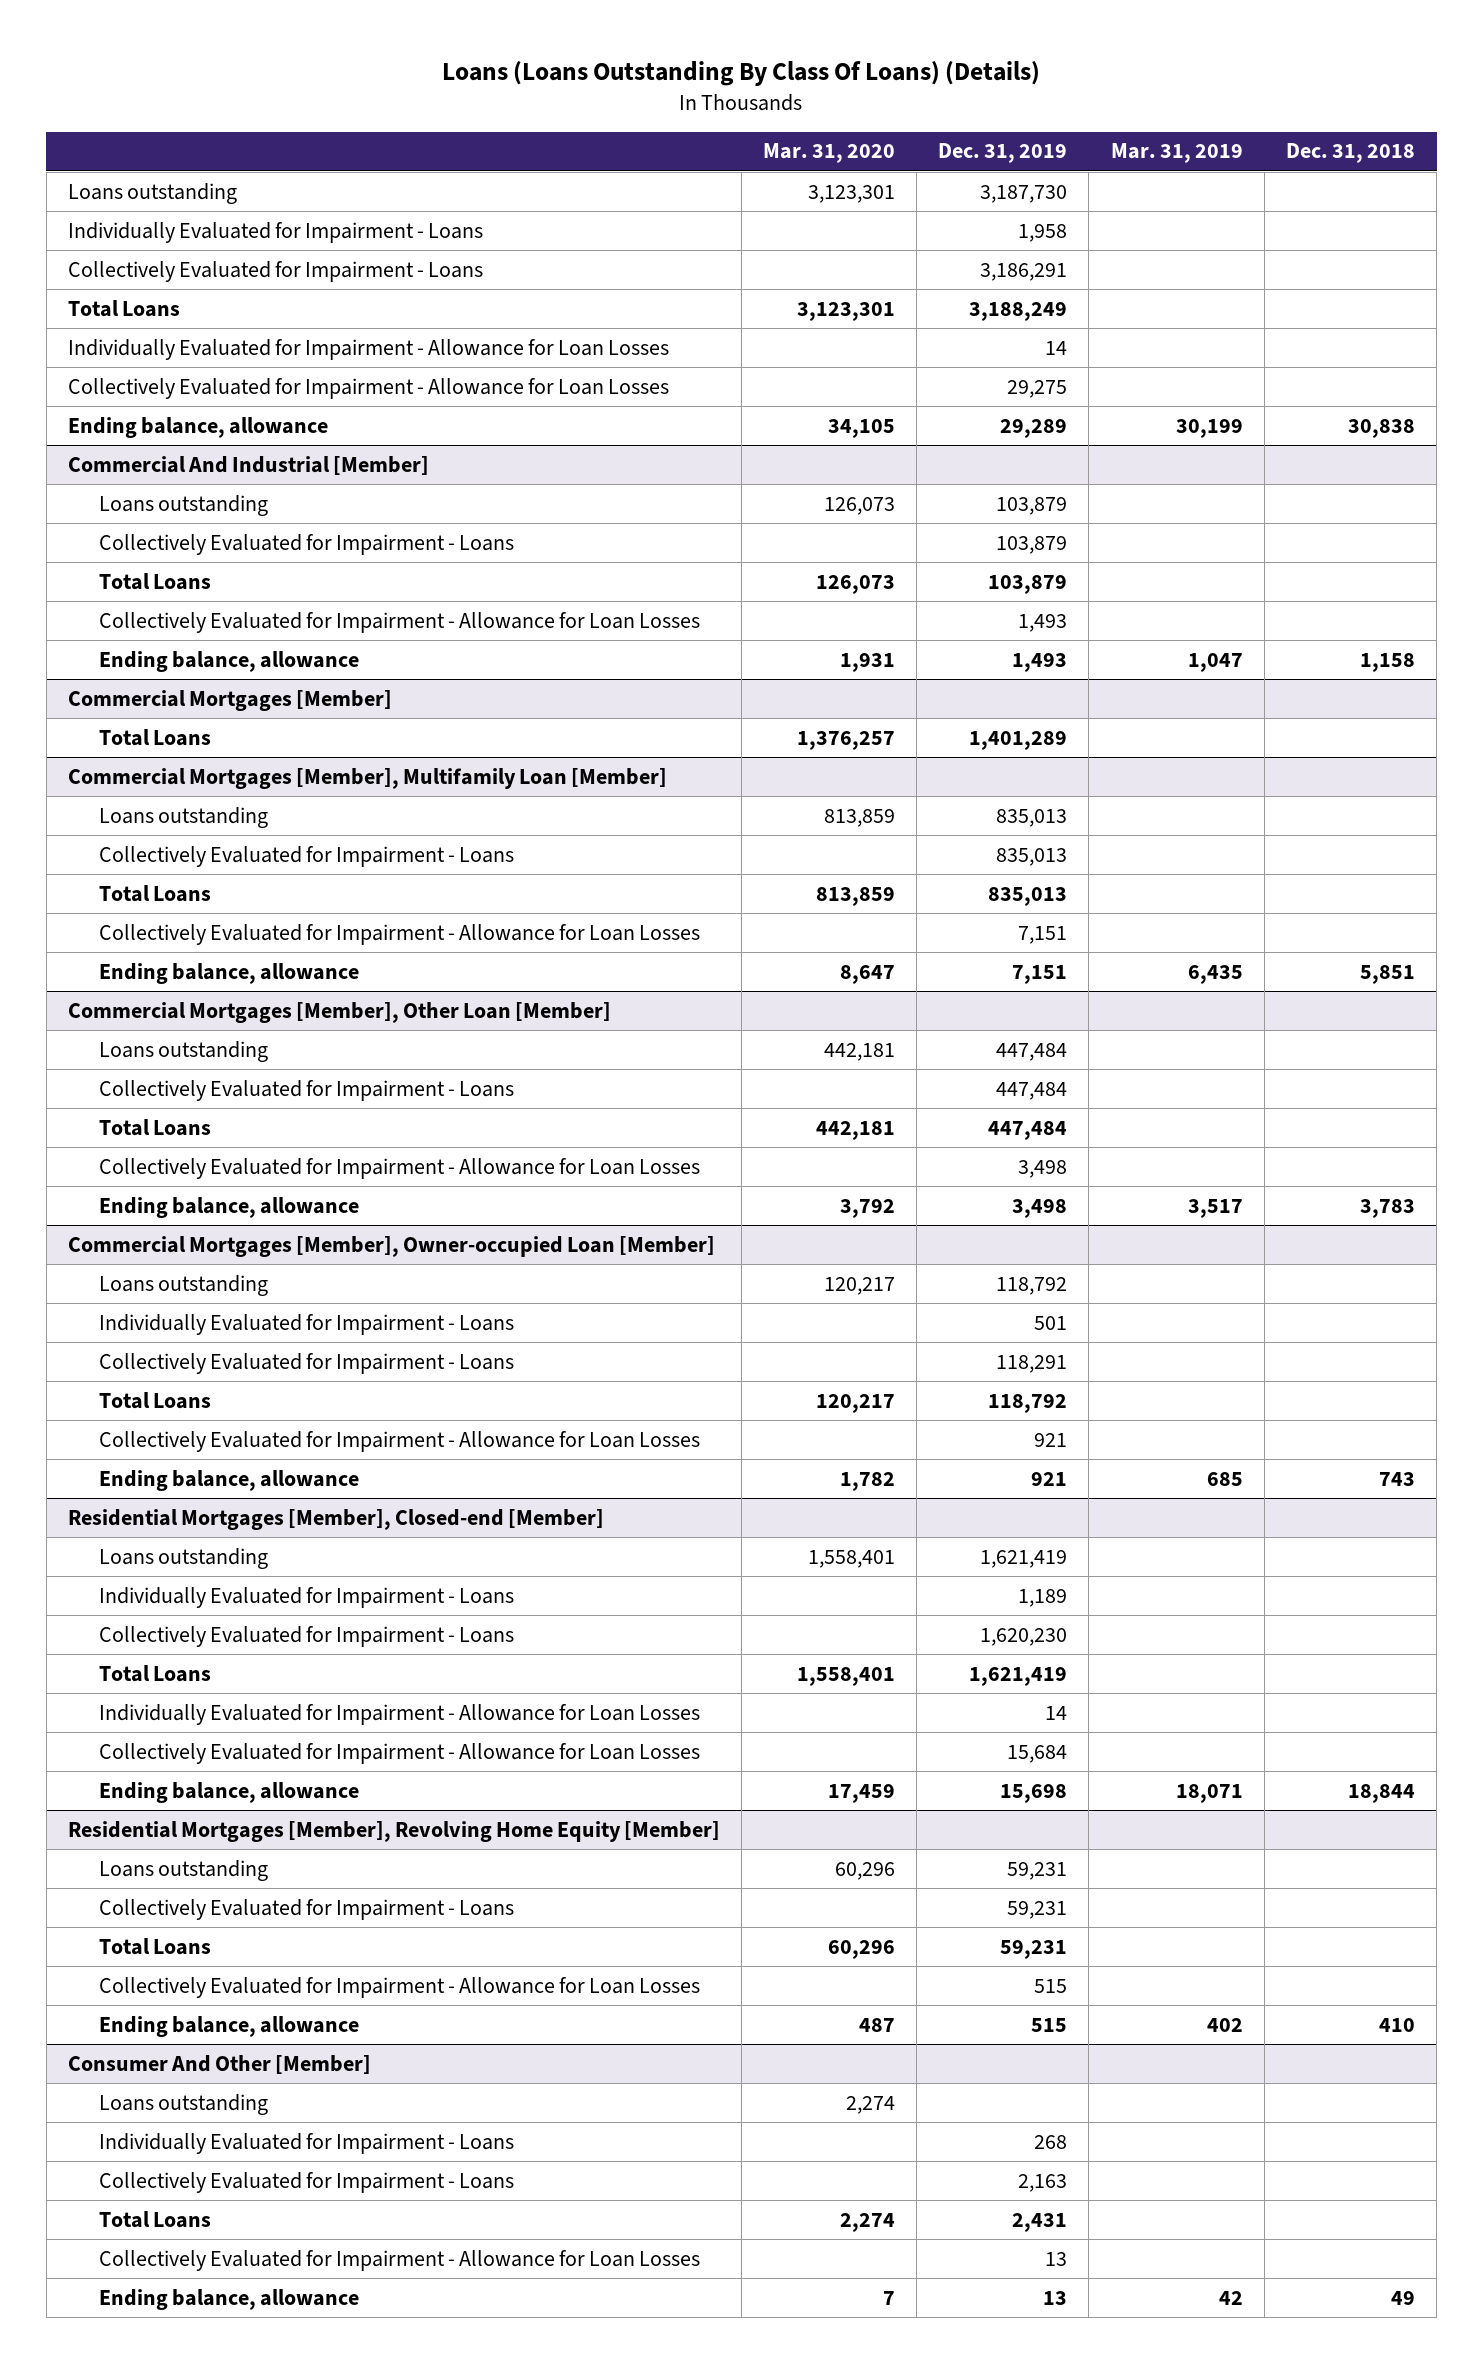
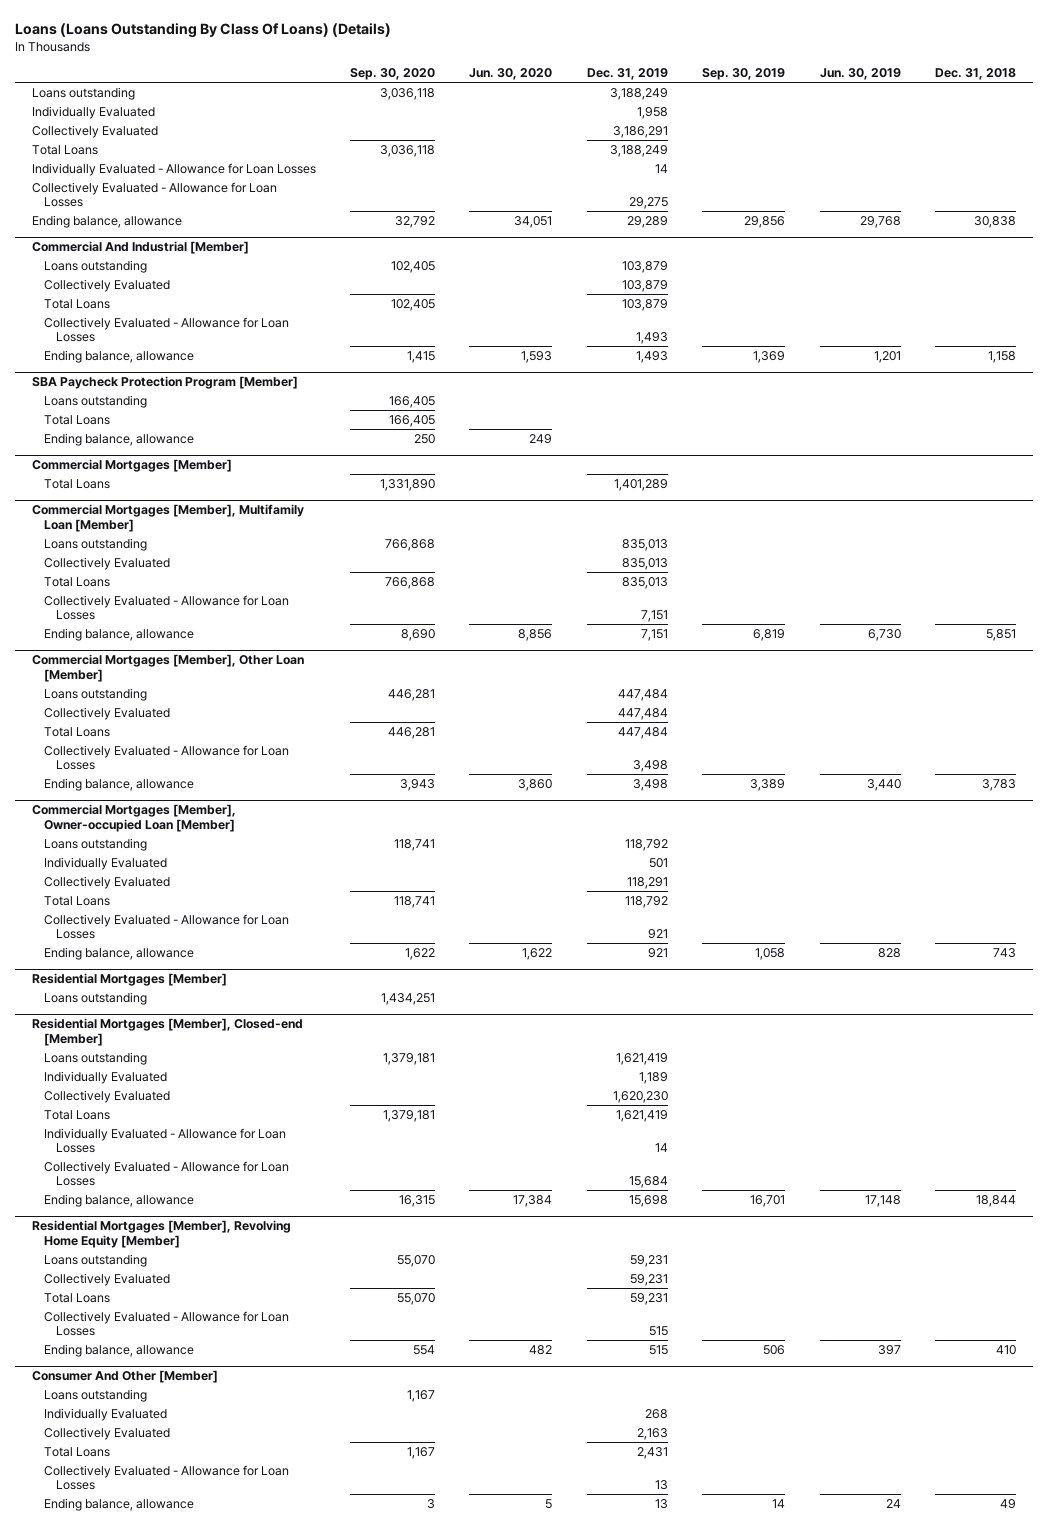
- | Mar. 31, 2020 | Dec. 31, 2019 | Mar. 31, 2019 | Dec. 31, 2018
+ | Sep. 30, 2020 | Jun. 30, 2020 | Dec. 31, 2019 | Sep. 30, 2019 | Jun. 30, 2019 | Dec. 31, 2018
- Loans outstanding | 3,123,301 | 3,187,730 | |
- Individually Evaluated for Impairment - Loans | | 1,958 | |
- Collectively Evaluated for Impairment - Loans | | 3,186,291 | |
+ Loans outstanding | 3,036,118 | | 3,188,249 | | |
+ Individually Evaluated | | | 1,958 | | |
+ Collectively Evaluated | | | 3,186,291 | | |
- Individually Evaluated for Impairment - Allowance for Loan Losses | | 14 | |
- Collectively Evaluated for Impairment - Allowance for Loan Losses | | 29,275 | |
+ Individually Evaluated - Allowance for Loan Losses | | | 14 | | |
+ Collectively Evaluated - Allowance for Loan Losses | | | 29,275 | | |
@ Commercial And Industrial [Member]
- Collectively Evaluated for Impairment - Loans | | 103,879 | |
+ Collectively Evaluated | | | 103,879 | | |
- Collectively Evaluated for Impairment - Allowance for Loan Losses | | 1,493 | |
+ Collectively Evaluated - Allowance for Loan Losses | | | 1,493 | | |
+ SBA Paycheck Protection Program [Member]
+ Loans outstanding | 166,405 | | | | |
+ Total Loans | 166,405 | | | | |
+ Ending balance, allowance | 250 | 249 | | | |
@ Commercial Mortgages [Member], Multifamily Loan [Member]
- Collectively Evaluated for Impairment - Loans | | 835,013 | |
+ Collectively Evaluated | | | 835,013 | | |
- Collectively Evaluated for Impairment - Allowance for Loan Losses | | 7,151 | |
+ Collectively Evaluated - Allowance for Loan Losses | | | 7,151 | | |
@ Commercial Mortgages [Member], Other Loan [Member]
- Collectively Evaluated for Impairment - Loans | | 447,484 | |
+ Collectively Evaluated | | | 447,484 | | |
- Collectively Evaluated for Impairment - Allowance for Loan Losses | | 3,498 | |
+ Collectively Evaluated - Allowance for Loan Losses | | | 3,498 | | |
@ Commercial Mortgages [Member], Owner-occupied Loan [Member]
- Individually Evaluated for Impairment - Loans | | 501 | |
- Collectively Evaluated for Impairment - Loans | | 118,291 | |
+ Individually Evaluated | | | 501 | | |
+ Collectively Evaluated | | | 118,291 | | |
- Collectively Evaluated for Impairment - Allowance for Loan Losses | | 921 | |
+ Collectively Evaluated - Allowance for Loan Losses | | | 921 | | |
+ Residential Mortgages [Member]
+ Loans outstanding | 1,434,251 | | | | |
@ Residential Mortgages [Member], Closed-end [Member]
- Individually Evaluated for Impairment - Loans | | 1,189 | |
- Collectively Evaluated for Impairment - Loans | | 1,620,230 | |
+ Individually Evaluated | | | 1,189 | | |
+ Collectively Evaluated | | | 1,620,230 | | |
- Individually Evaluated for Impairment - Allowance for Loan Losses | | 14 | |
- Collectively Evaluated for Impairment - Allowance for Loan Losses | | 15,684 | |
+ Individually Evaluated - Allowance for Loan Losses | | | 14 | | |
+ Collectively Evaluated - Allowance for Loan Losses | | | 15,684 | | |
@ Residential Mortgages [Member], Revolving Home Equity [Member]
- Collectively Evaluated for Impairment - Loans | | 59,231 | |
+ Collectively Evaluated | | | 59,231 | | |
- Collectively Evaluated for Impairment - Allowance for Loan Losses | | 515 | |
+ Collectively Evaluated - Allowance for Loan Losses | | | 515 | | |
@ Consumer And Other [Member]
- Individually Evaluated for Impairment - Loans | | 268 | |
- Collectively Evaluated for Impairment - Loans | | 2,163 | |
+ Individually Evaluated | | | 268 | | |
+ Collectively Evaluated | | | 2,163 | | |
- Collectively Evaluated for Impairment - Allowance for Loan Losses | | 13 | |
+ Collectively Evaluated - Allowance for Loan Losses | | | 13 | | |

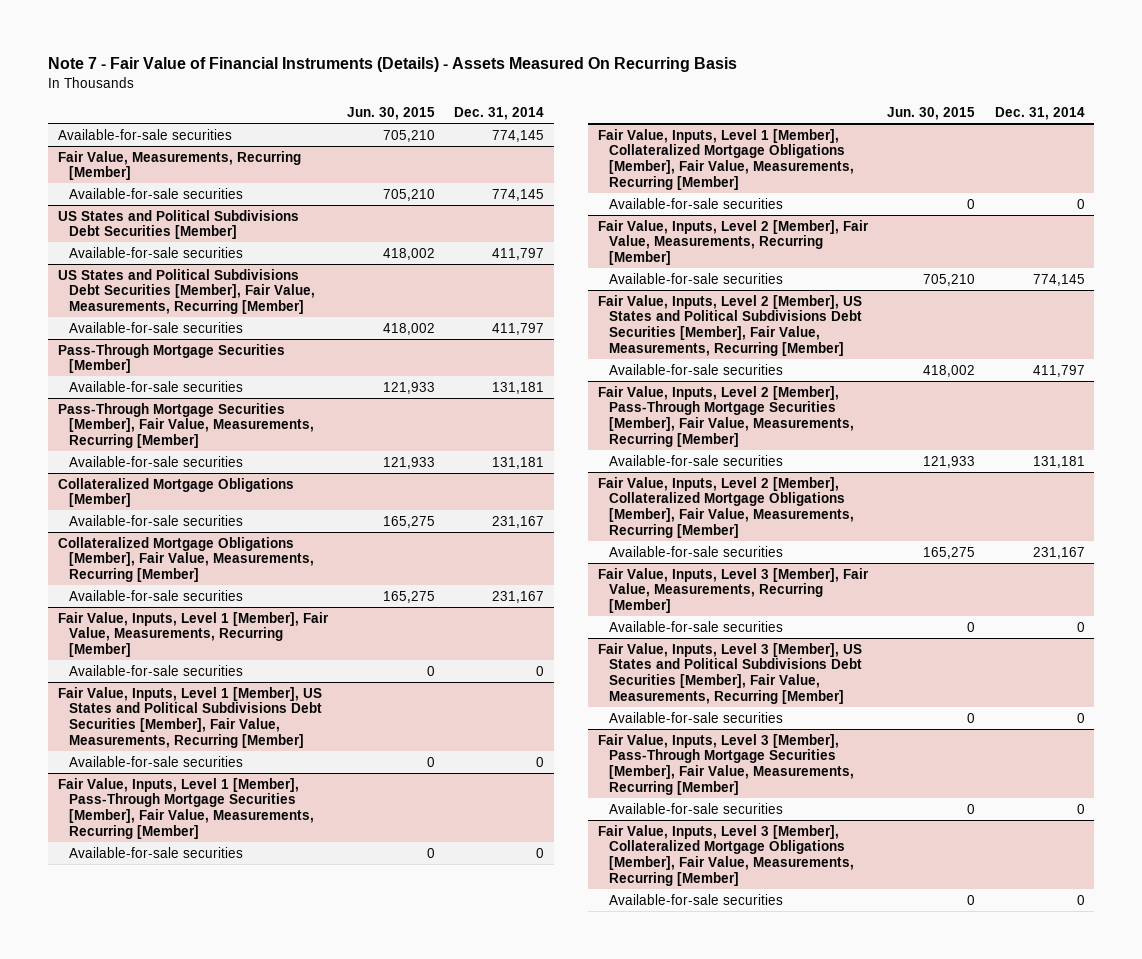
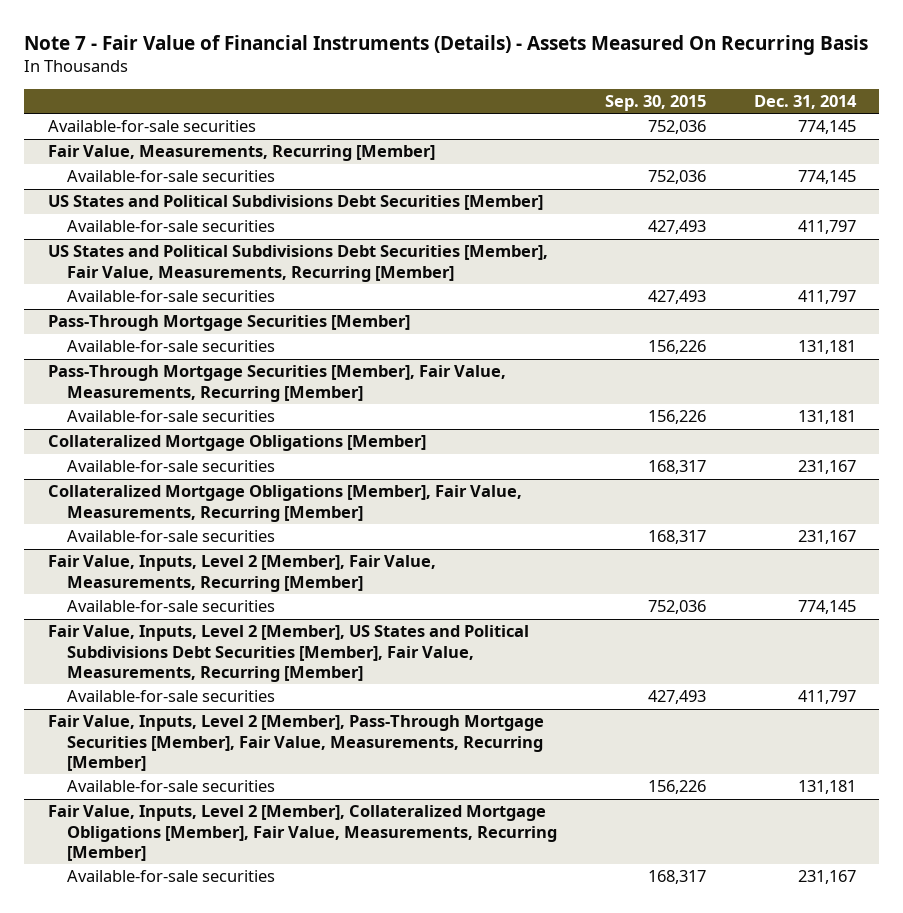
- | Jun. 30, 2015 | Dec. 31, 2014
+ | Sep. 30, 2015 | Dec. 31, 2014
- Fair Value, Inputs, Level 1 [Member], Fair Value, Measurements, Recurring [Member]
- Available-for-sale securities | 0 | 0
- Fair Value, Inputs, Level 1 [Member], US States and Political Subdivisions Debt Securities [Member], Fair Value, Measurements, Recurring [Member]
- Available-for-sale securities | 0 | 0
- Fair Value, Inputs, Level 1 [Member], Pass-Through Mortgage Securities [Member], Fair Value, Measurements, Recurring [Member]
- Available-for-sale securities | 0 | 0
- Fair Value, Inputs, Level 1 [Member], Collateralized Mortgage Obligations [Member], Fair Value, Measurements, Recurring [Member]
- Available-for-sale securities | 0 | 0
- Fair Value, Inputs, Level 3 [Member], Fair Value, Measurements, Recurring [Member]
- Available-for-sale securities | 0 | 0
- Fair Value, Inputs, Level 3 [Member], US States and Political Subdivisions Debt Securities [Member], Fair Value, Measurements, Recurring [Member]
- Available-for-sale securities | 0 | 0
- Fair Value, Inputs, Level 3 [Member], Pass-Through Mortgage Securities [Member], Fair Value, Measurements, Recurring [Member]
- Available-for-sale securities | 0 | 0
- Fair Value, Inputs, Level 3 [Member], Collateralized Mortgage Obligations [Member], Fair Value, Measurements, Recurring [Member]
- Available-for-sale securities | 0 | 0

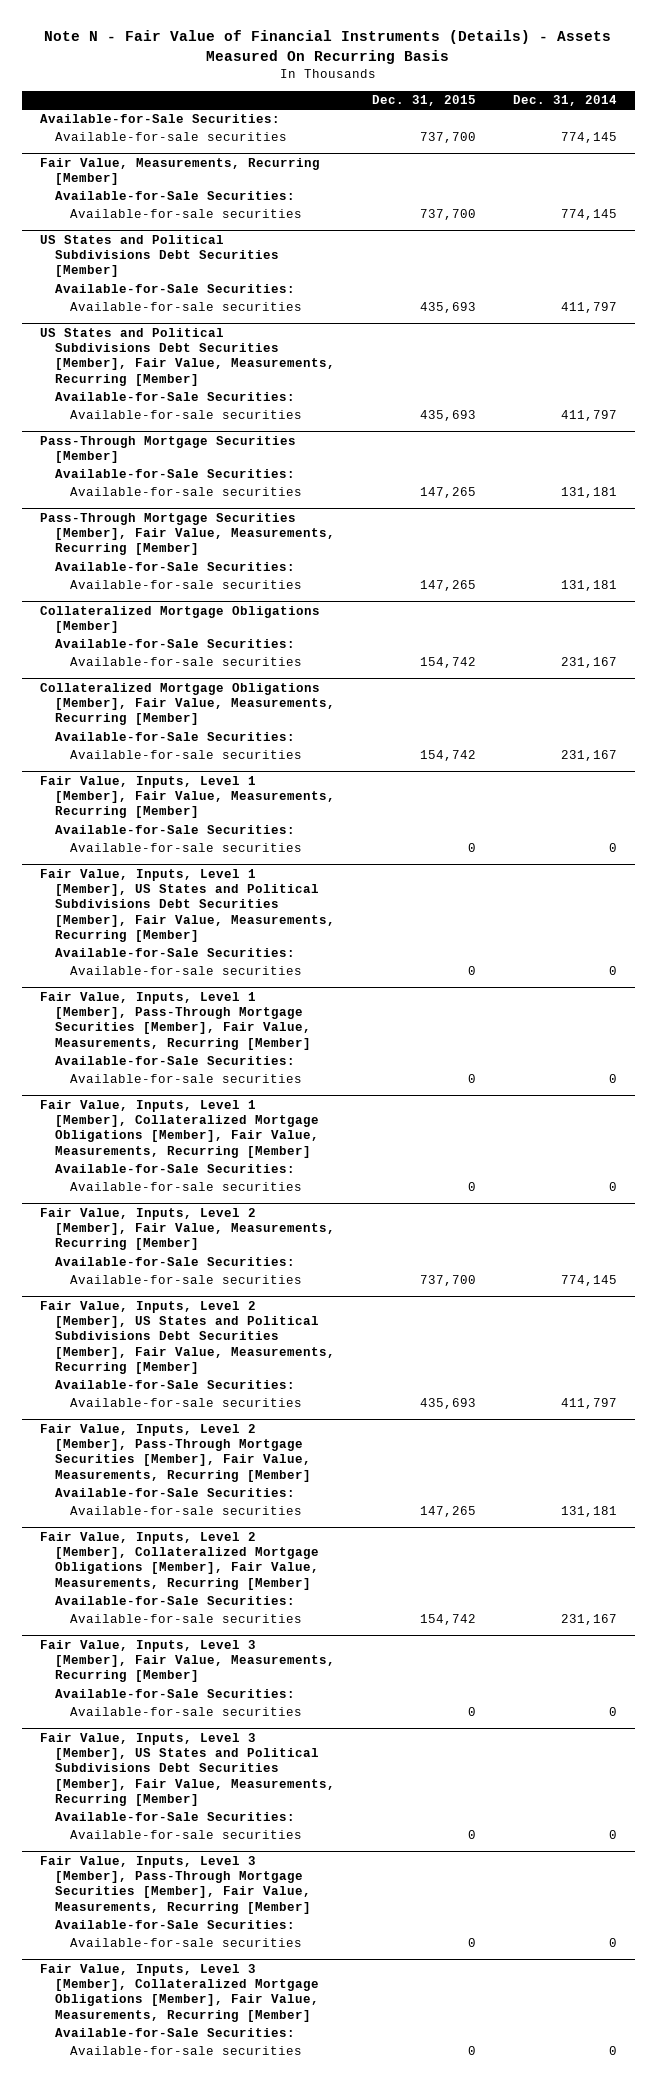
- Note 7 - Fair Value of Financial Instruments (Details) - Assets Measured On Recurring Basis
+ Note N - Fair Value of Financial Instruments (Details) - Assets Measured On Recurring Basis
- | Sep. 30, 2015 | Dec. 31, 2014
+ | Dec. 31, 2015 | Dec. 31, 2014
+ Available-for-Sale Securities:
@ Fair Value, Measurements, Recurring [Member]
+ Available-for-Sale Securities:
@ US States and Political Subdivisions Debt Securities [Member]
+ Available-for-Sale Securities:
@ US States and Political Subdivisions Debt Securities [Member], Fair Value, Measurements, Recurring [Member]
+ Available-for-Sale Securities:
@ Pass-Through Mortgage Securities [Member]
+ Available-for-Sale Securities:
@ Pass-Through Mortgage Securities [Member], Fair Value, Measurements, Recurring [Member]
+ Available-for-Sale Securities:
@ Collateralized Mortgage Obligations [Member]
+ Available-for-Sale Securities:
@ Collateralized Mortgage Obligations [Member], Fair Value, Measurements, Recurring [Member]
+ Available-for-Sale Securities:
+ Fair Value, Inputs, Level 1 [Member], Fair Value, Measurements, Recurring [Member]
+ Available-for-Sale Securities:
+ Available-for-sale securities | 0 | 0
+ Fair Value, Inputs, Level 1 [Member], US States and Political Subdivisions Debt Securities [Member], Fair Value, Measurements, Recurring [Member]
+ Available-for-Sale Securities:
+ Available-for-sale securities | 0 | 0
+ Fair Value, Inputs, Level 1 [Member], Pass-Through Mortgage Securities [Member], Fair Value, Measurements, Recurring [Member]
+ Available-for-Sale Securities:
+ Available-for-sale securities | 0 | 0
+ Fair Value, Inputs, Level 1 [Member], Collateralized Mortgage Obligations [Member], Fair Value, Measurements, Recurring [Member]
+ Available-for-Sale Securities:
+ Available-for-sale securities | 0 | 0
@ Fair Value, Inputs, Level 2 [Member], Fair Value, Measurements, Recurring [Member]
+ Available-for-Sale Securities:
@ Fair Value, Inputs, Level 2 [Member], US States and Political Subdivisions Debt Securities [Member], Fair Value, Measurements, Recurring [Member]
+ Available-for-Sale Securities:
@ Fair Value, Inputs, Level 2 [Member], Pass-Through Mortgage Securities [Member], Fair Value, Measurements, Recurring [Member]
+ Available-for-Sale Securities:
@ Fair Value, Inputs, Level 2 [Member], Collateralized Mortgage Obligations [Member], Fair Value, Measurements, Recurring [Member]
+ Available-for-Sale Securities:
+ Fair Value, Inputs, Level 3 [Member], Fair Value, Measurements, Recurring [Member]
+ Available-for-Sale Securities:
+ Available-for-sale securities | 0 | 0
+ Fair Value, Inputs, Level 3 [Member], US States and Political Subdivisions Debt Securities [Member], Fair Value, Measurements, Recurring [Member]
+ Available-for-Sale Securities:
+ Available-for-sale securities | 0 | 0
+ Fair Value, Inputs, Level 3 [Member], Pass-Through Mortgage Securities [Member], Fair Value, Measurements, Recurring [Member]
+ Available-for-Sale Securities:
+ Available-for-sale securities | 0 | 0
+ Fair Value, Inputs, Level 3 [Member], Collateralized Mortgage Obligations [Member], Fair Value, Measurements, Recurring [Member]
+ Available-for-Sale Securities:
+ Available-for-sale securities | 0 | 0

